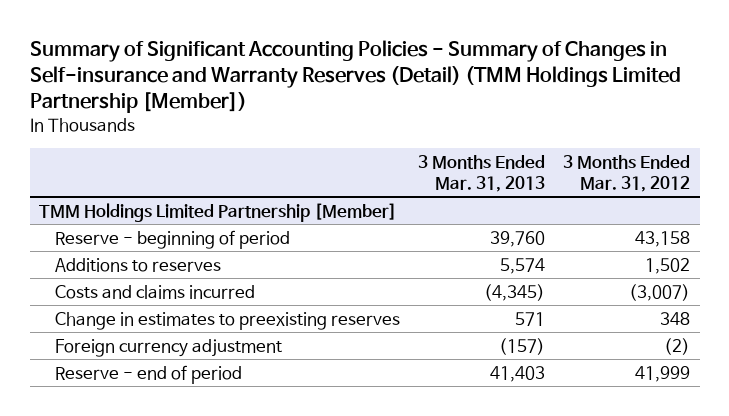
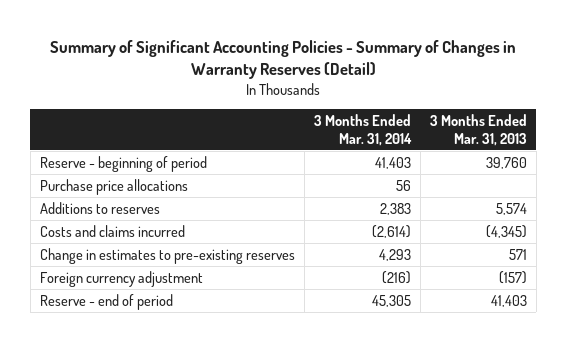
- Summary of Significant Accounting Policies - Summary of Changes in Self-insurance and Warranty Reserves (Detail) (TMM Holdings Limited Partnership [Member])
+ Summary of Significant Accounting Policies - Summary of Changes in Warranty Reserves (Detail)
- | 3 Months Ended Mar. 31, 2013 | 3 Months Ended Mar. 31, 2012
+ | 3 Months Ended Mar. 31, 2014 | 3 Months Ended Mar. 31, 2013
- TMM Holdings Limited Partnership [Member]
+ Purchase price allocations | 56 |
- Change in estimates to preexisting reserves | 571 | 348
+ Change in estimates to pre-existing reserves | 4,293 | 571

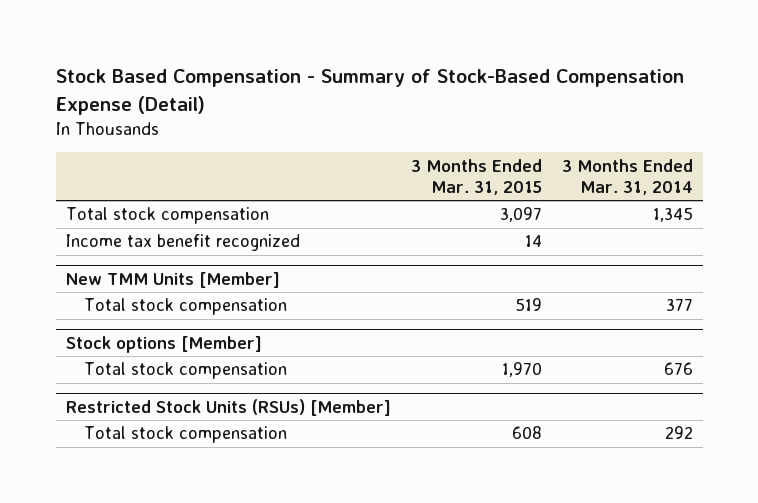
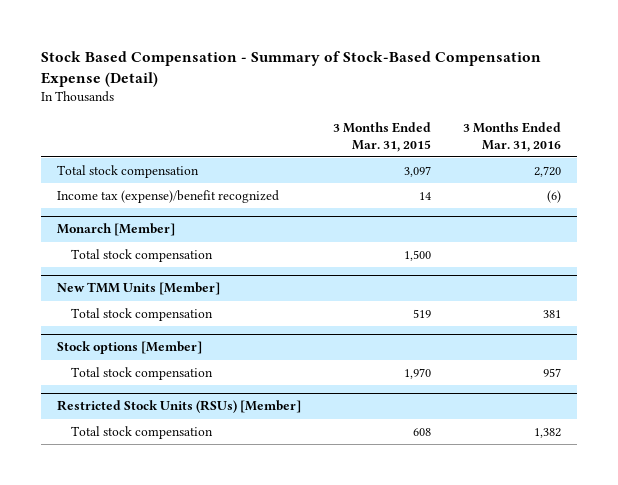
- | 3 Months Ended Mar. 31, 2015 | 3 Months Ended Mar. 31, 2014
+ | 3 Months Ended Mar. 31, 2015 | 3 Months Ended Mar. 31, 2016
- Income tax benefit recognized | 14 |
+ Income tax (expense)/benefit recognized | 14 | (6)
+ Monarch [Member]
+ Total stock compensation | 1,500 |

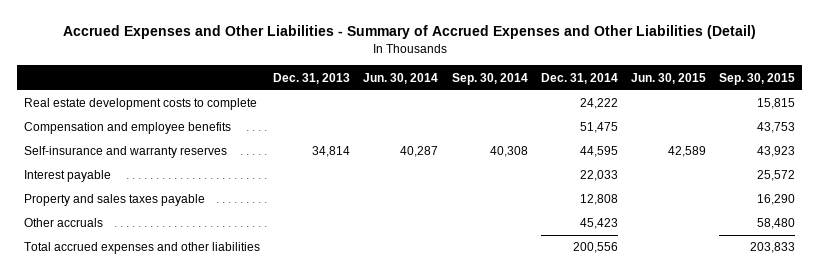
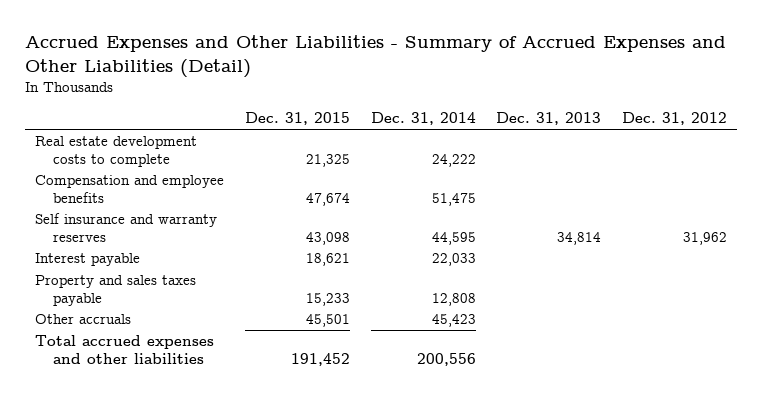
- | Dec. 31, 2013 | Jun. 30, 2014 | Sep. 30, 2014 | Dec. 31, 2014 | Jun. 30, 2015 | Sep. 30, 2015
+ | Dec. 31, 2015 | Dec. 31, 2014 | Dec. 31, 2013 | Dec. 31, 2012
- Self-insurance and warranty reserves | 34,814 | 40,287 | 40,308 | 44,595 | 42,589 | 43,923
+ Self insurance and warranty reserves | 43,098 | 44,595 | 34,814 | 31,962

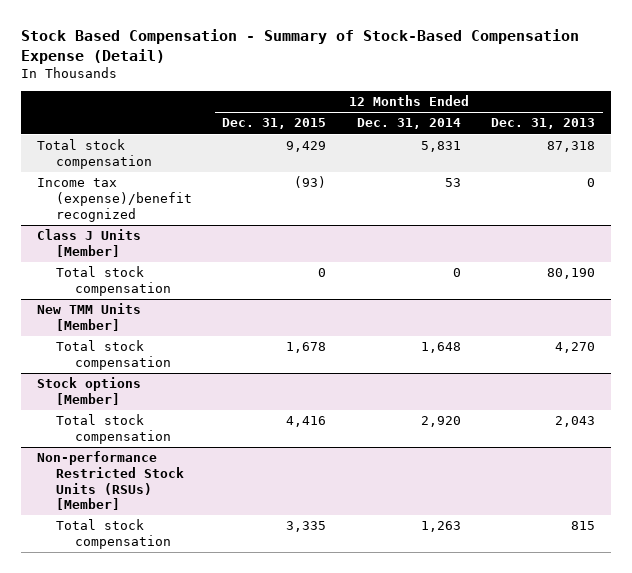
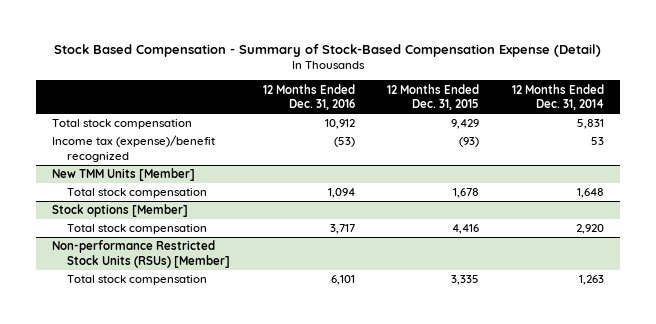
- | 12 Months Ended Dec. 31, 2015 | 12 Months Ended Dec. 31, 2014 | 12 Months Ended Dec. 31, 2013
+ | 12 Months Ended Dec. 31, 2016 | 12 Months Ended Dec. 31, 2015 | 12 Months Ended Dec. 31, 2014
- Class J Units [Member]
- Total stock compensation | 0 | 0 | 80,190

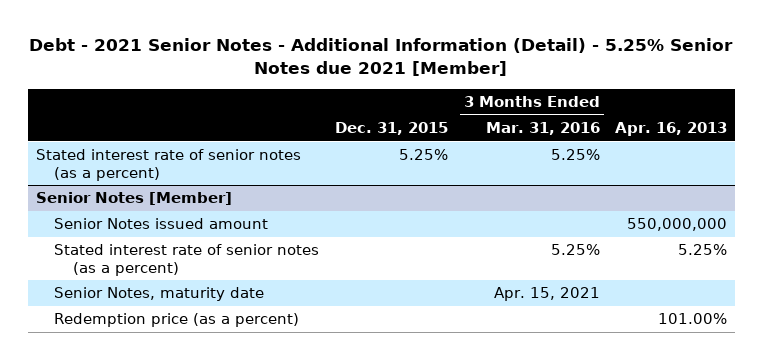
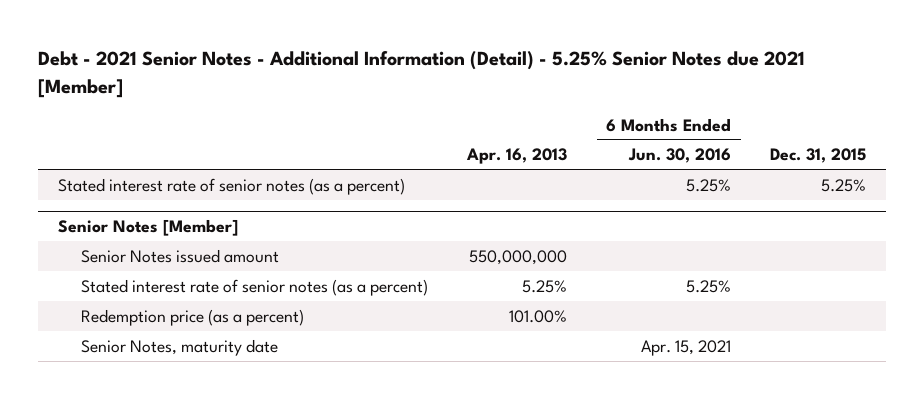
- | Dec. 31, 2015 | 3 Months Ended Mar. 31, 2016 | Apr. 16, 2013
+ | Apr. 16, 2013 | 6 Months Ended Jun. 30, 2016 | Dec. 31, 2015
@ Senior Notes [Member]
moved down: Senior Notes, maturity date | | Apr. 15, 2021 |

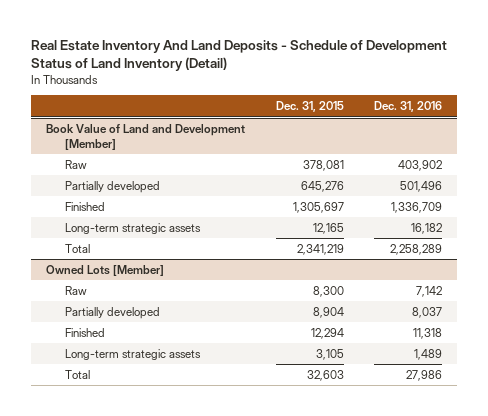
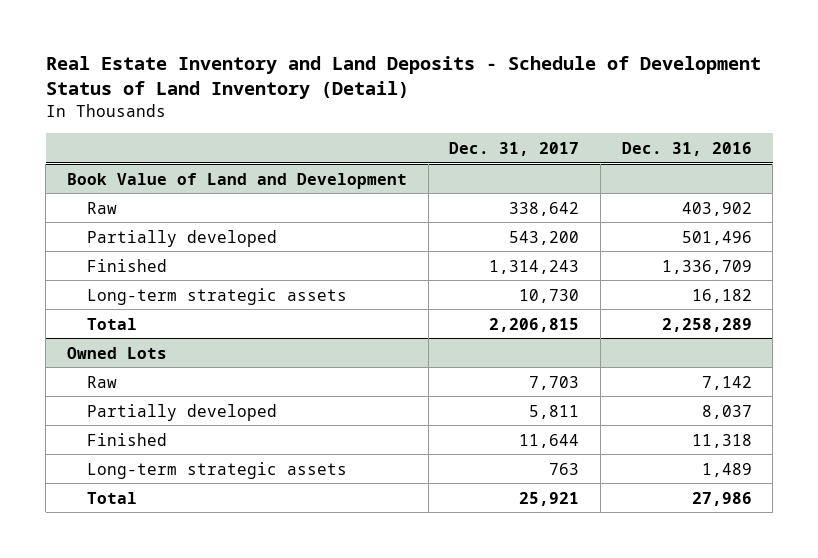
- Real Estate Inventory And Land Deposits - Schedule of Development Status of Land Inventory (Detail)
+ Real Estate Inventory and Land Deposits - Schedule of Development Status of Land Inventory (Detail)
- | Dec. 31, 2015 | Dec. 31, 2016
+ | Dec. 31, 2017 | Dec. 31, 2016
- Book Value of Land and Development [Member]
+ Book Value of Land and Development
- Owned Lots [Member]
+ Owned Lots

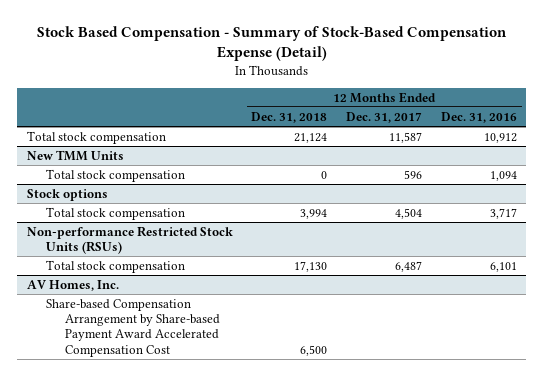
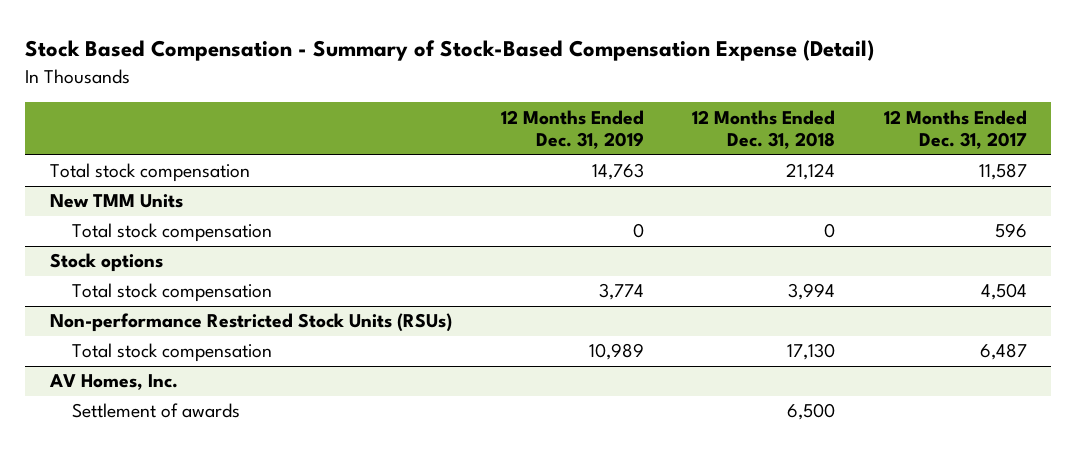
- | 12 Months Ended Dec. 31, 2018 | 12 Months Ended Dec. 31, 2017 | 12 Months Ended Dec. 31, 2016
+ | 12 Months Ended Dec. 31, 2019 | 12 Months Ended Dec. 31, 2018 | 12 Months Ended Dec. 31, 2017
@ AV Homes, Inc.
- Share-based Compensation Arrangement by Share-based Payment Award Accelerated Compensation Cost | 6,500 | |
+ Settlement of awards | | 6,500 |

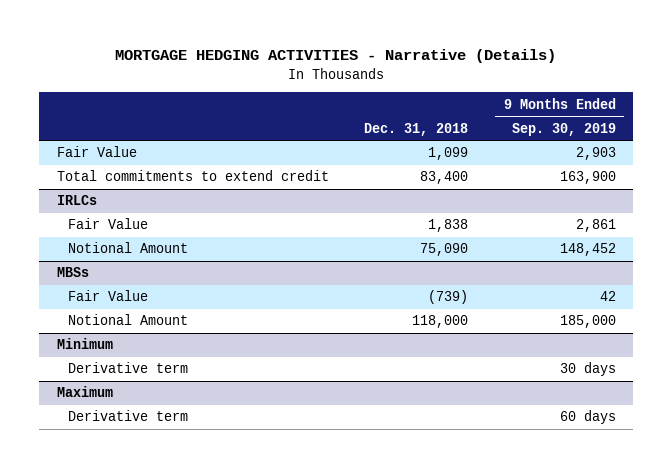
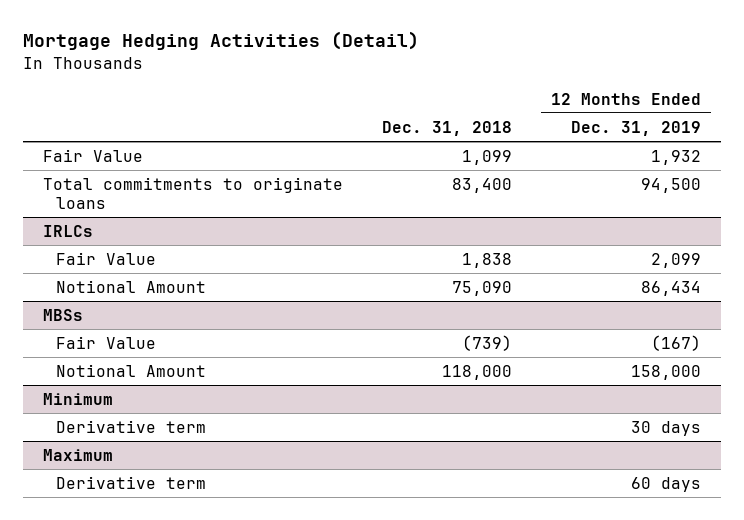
- MORTGAGE HEDGING ACTIVITIES - Narrative (Details)
+ Mortgage Hedging Activities (Detail)
- | Dec. 31, 2018 | 9 Months Ended Sep. 30, 2019
+ | Dec. 31, 2018 | 12 Months Ended Dec. 31, 2019
- Total commitments to extend credit | 83,400 | 163,900
+ Total commitments to originate loans | 83,400 | 94,500

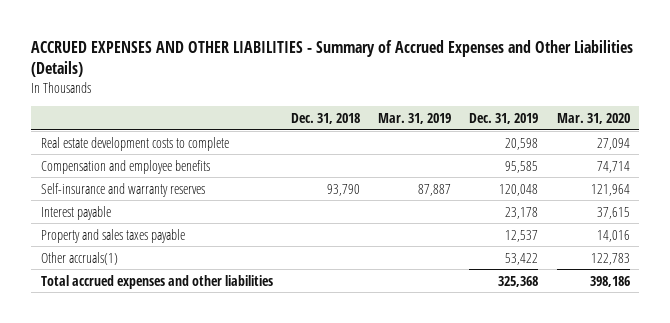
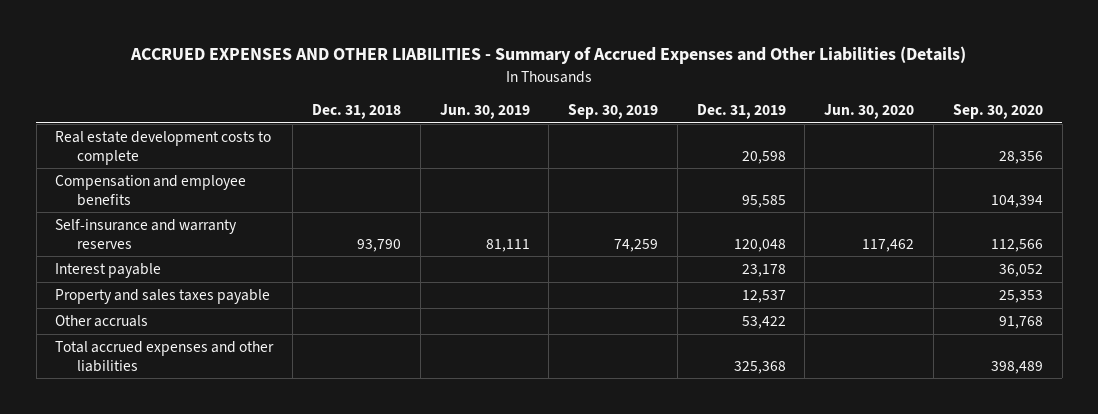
- | Dec. 31, 2018 | Mar. 31, 2019 | Dec. 31, 2019 | Mar. 31, 2020
+ | Dec. 31, 2018 | Jun. 30, 2019 | Sep. 30, 2019 | Dec. 31, 2019 | Jun. 30, 2020 | Sep. 30, 2020
- Other accruals(1) | | | 53,422 | 122,783
+ Other accruals | | | | 53,422 | | 91,768

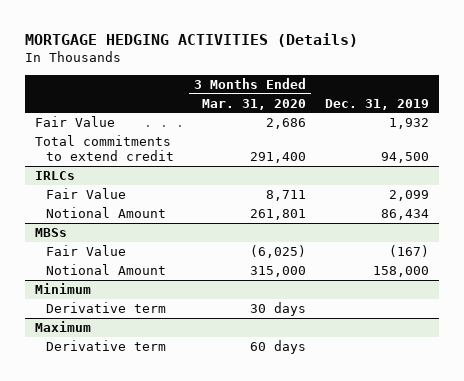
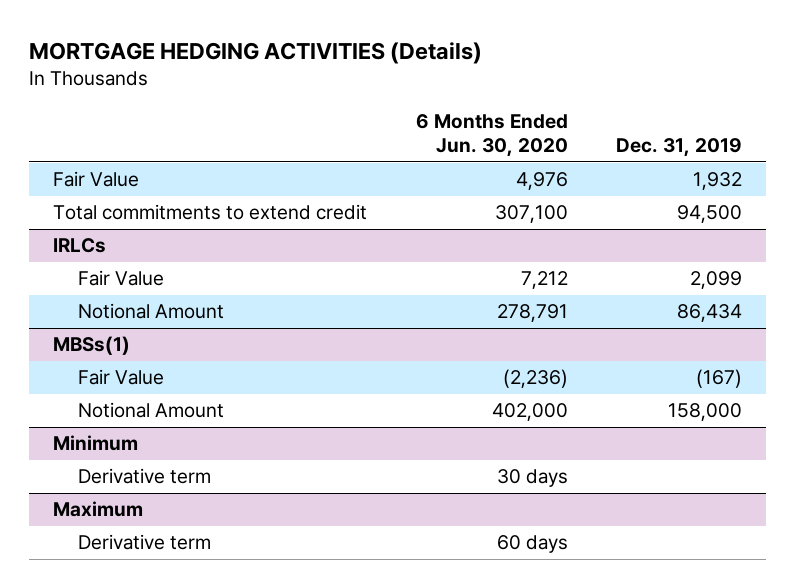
- | 3 Months Ended Mar. 31, 2020 | Dec. 31, 2019
+ | 6 Months Ended Jun. 30, 2020 | Dec. 31, 2019
- MBSs
+ MBSs(1)

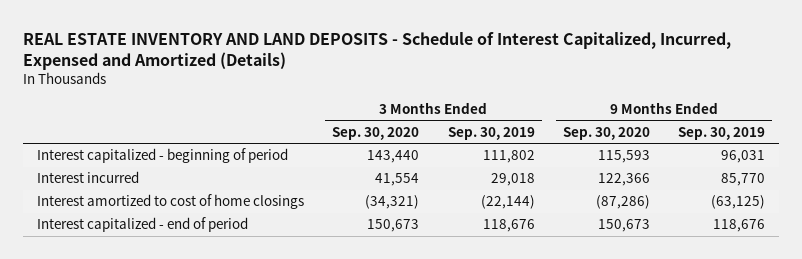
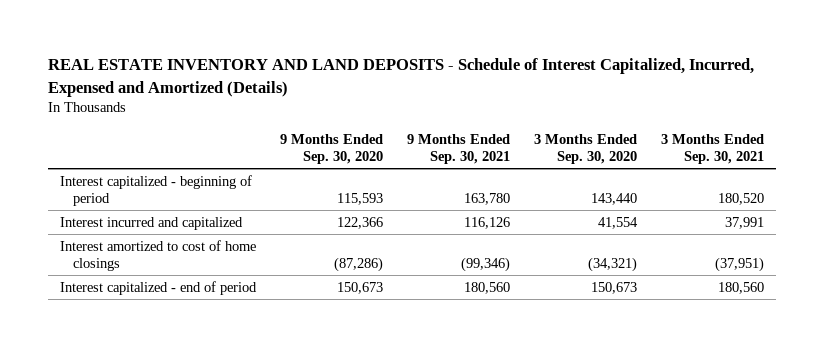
- | 3 Months Ended Sep. 30, 2020 | 3 Months Ended Sep. 30, 2019 | 9 Months Ended Sep. 30, 2020 | 9 Months Ended Sep. 30, 2019
+ | 9 Months Ended Sep. 30, 2020 | 9 Months Ended Sep. 30, 2021 | 3 Months Ended Sep. 30, 2020 | 3 Months Ended Sep. 30, 2021
- Interest incurred | 41,554 | 29,018 | 122,366 | 85,770
+ Interest incurred and capitalized | 122,366 | 116,126 | 41,554 | 37,991

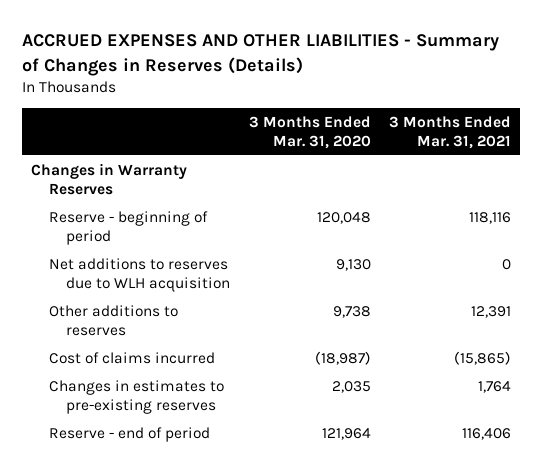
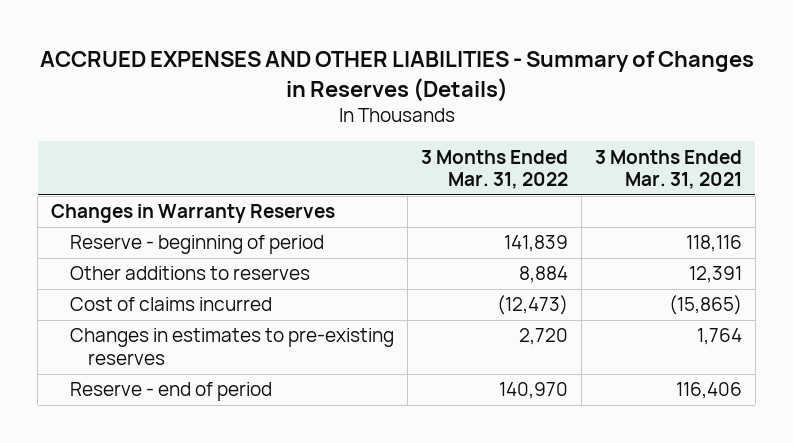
- | 3 Months Ended Mar. 31, 2020 | 3 Months Ended Mar. 31, 2021
+ | 3 Months Ended Mar. 31, 2022 | 3 Months Ended Mar. 31, 2021
- Net additions to reserves due to WLH acquisition | 9,130 | 0

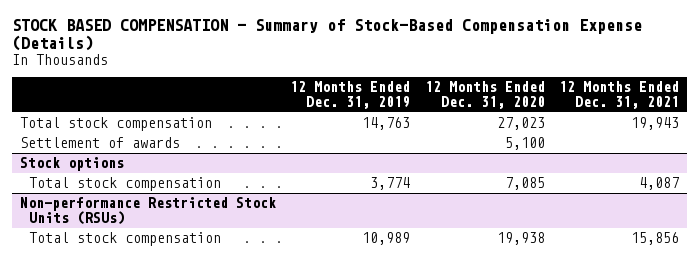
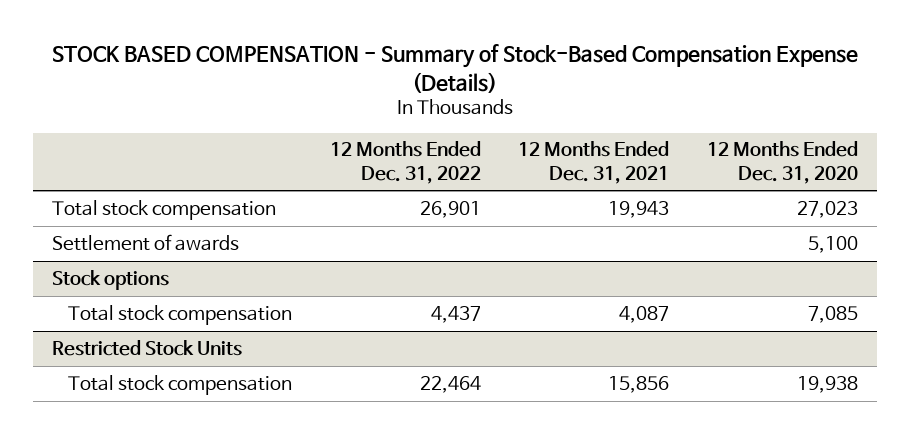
- | 12 Months Ended Dec. 31, 2019 | 12 Months Ended Dec. 31, 2020 | 12 Months Ended Dec. 31, 2021
+ | 12 Months Ended Dec. 31, 2022 | 12 Months Ended Dec. 31, 2021 | 12 Months Ended Dec. 31, 2020
- Non-performance Restricted Stock Units (RSUs)
+ Restricted Stock Units

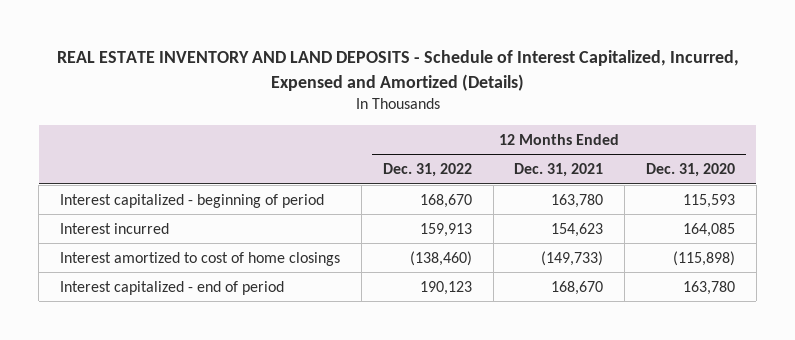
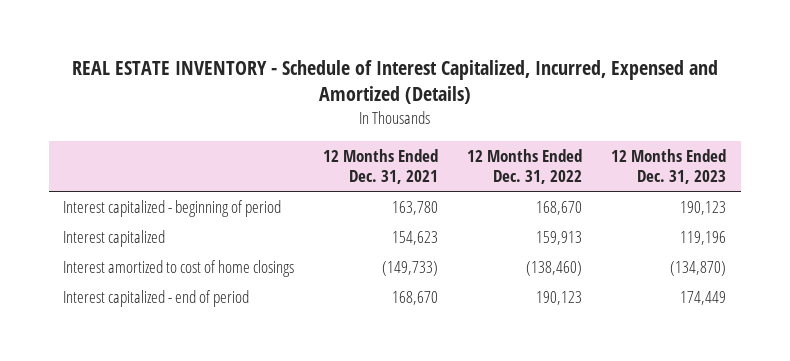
- REAL ESTATE INVENTORY AND LAND DEPOSITS - Schedule of Interest Capitalized, Incurred, Expensed and Amortized (Details)
+ REAL ESTATE INVENTORY - Schedule of Interest Capitalized, Incurred, Expensed and Amortized (Details)
- | 12 Months Ended Dec. 31, 2022 | 12 Months Ended Dec. 31, 2021 | 12 Months Ended Dec. 31, 2020
+ | 12 Months Ended Dec. 31, 2021 | 12 Months Ended Dec. 31, 2022 | 12 Months Ended Dec. 31, 2023
- Interest incurred | 159,913 | 154,623 | 164,085
+ Interest capitalized | 154,623 | 159,913 | 119,196

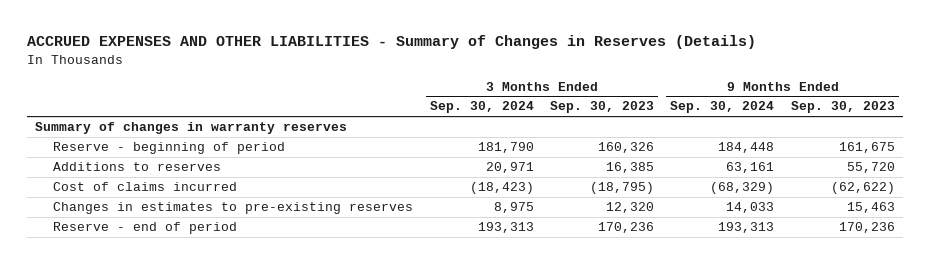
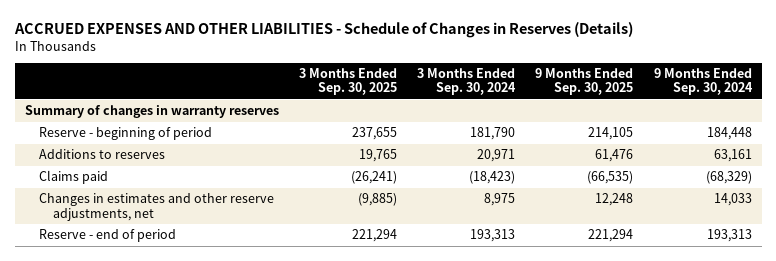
- ACCRUED EXPENSES AND OTHER LIABILITIES - Summary of Changes in Reserves (Details)
+ ACCRUED EXPENSES AND OTHER LIABILITIES - Schedule of Changes in Reserves (Details)
- | 3 Months Ended Sep. 30, 2024 | 3 Months Ended Sep. 30, 2023 | 9 Months Ended Sep. 30, 2024 | 9 Months Ended Sep. 30, 2023
+ | 3 Months Ended Sep. 30, 2025 | 3 Months Ended Sep. 30, 2024 | 9 Months Ended Sep. 30, 2025 | 9 Months Ended Sep. 30, 2024
- Cost of claims incurred | (18,423) | (18,795) | (68,329) | (62,622)
- Changes in estimates to pre-existing reserves | 8,975 | 12,320 | 14,033 | 15,463
+ Claims paid | (26,241) | (18,423) | (66,535) | (68,329)
+ Changes in estimates and other reserve adjustments, net | (9,885) | 8,975 | 12,248 | 14,033

